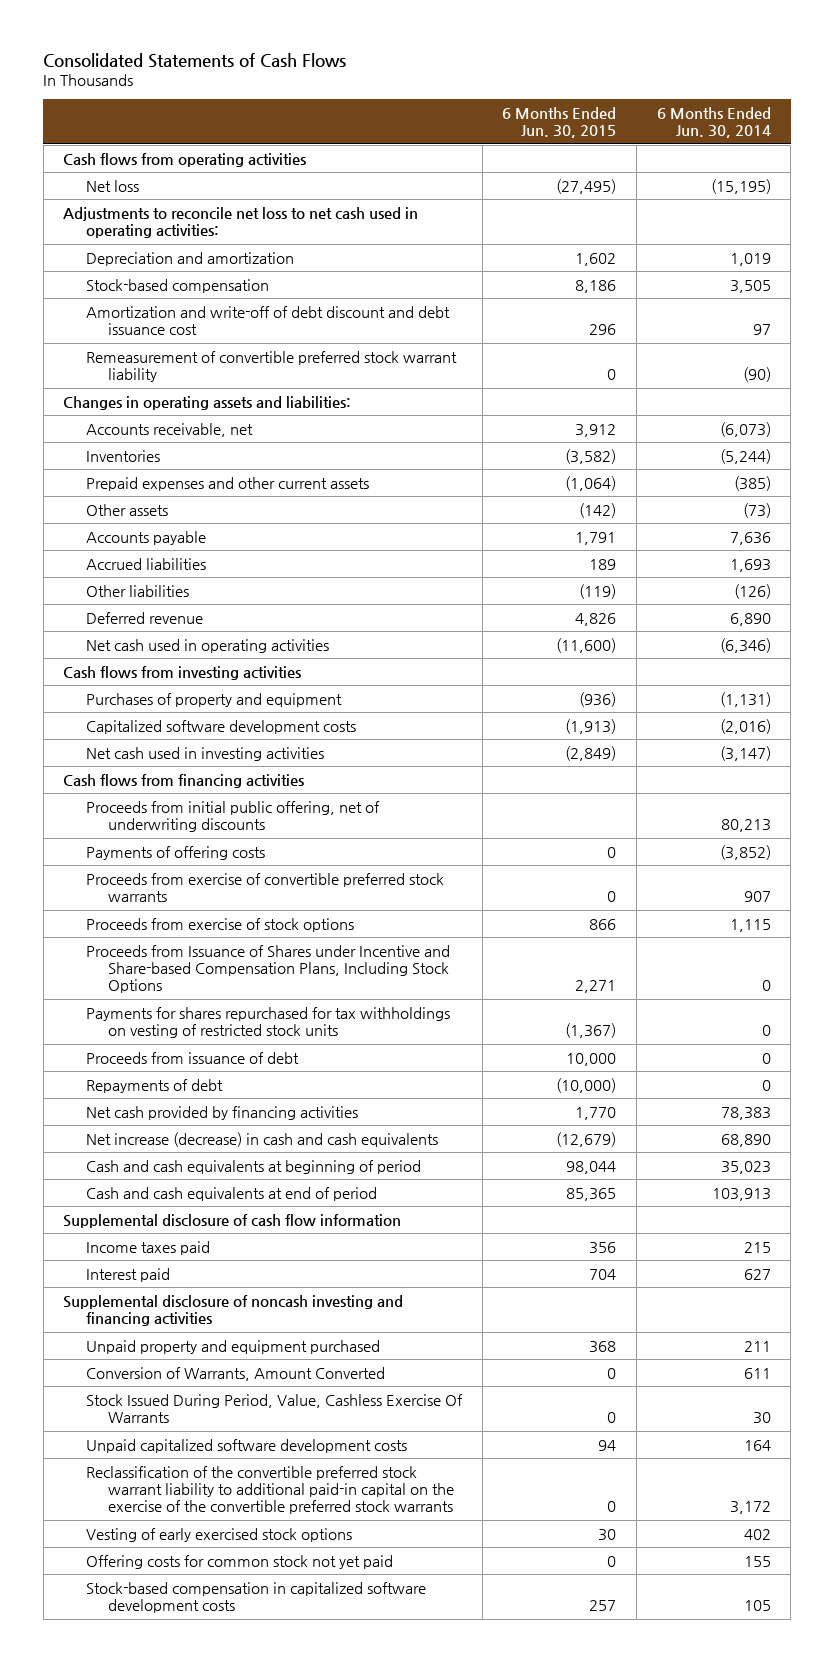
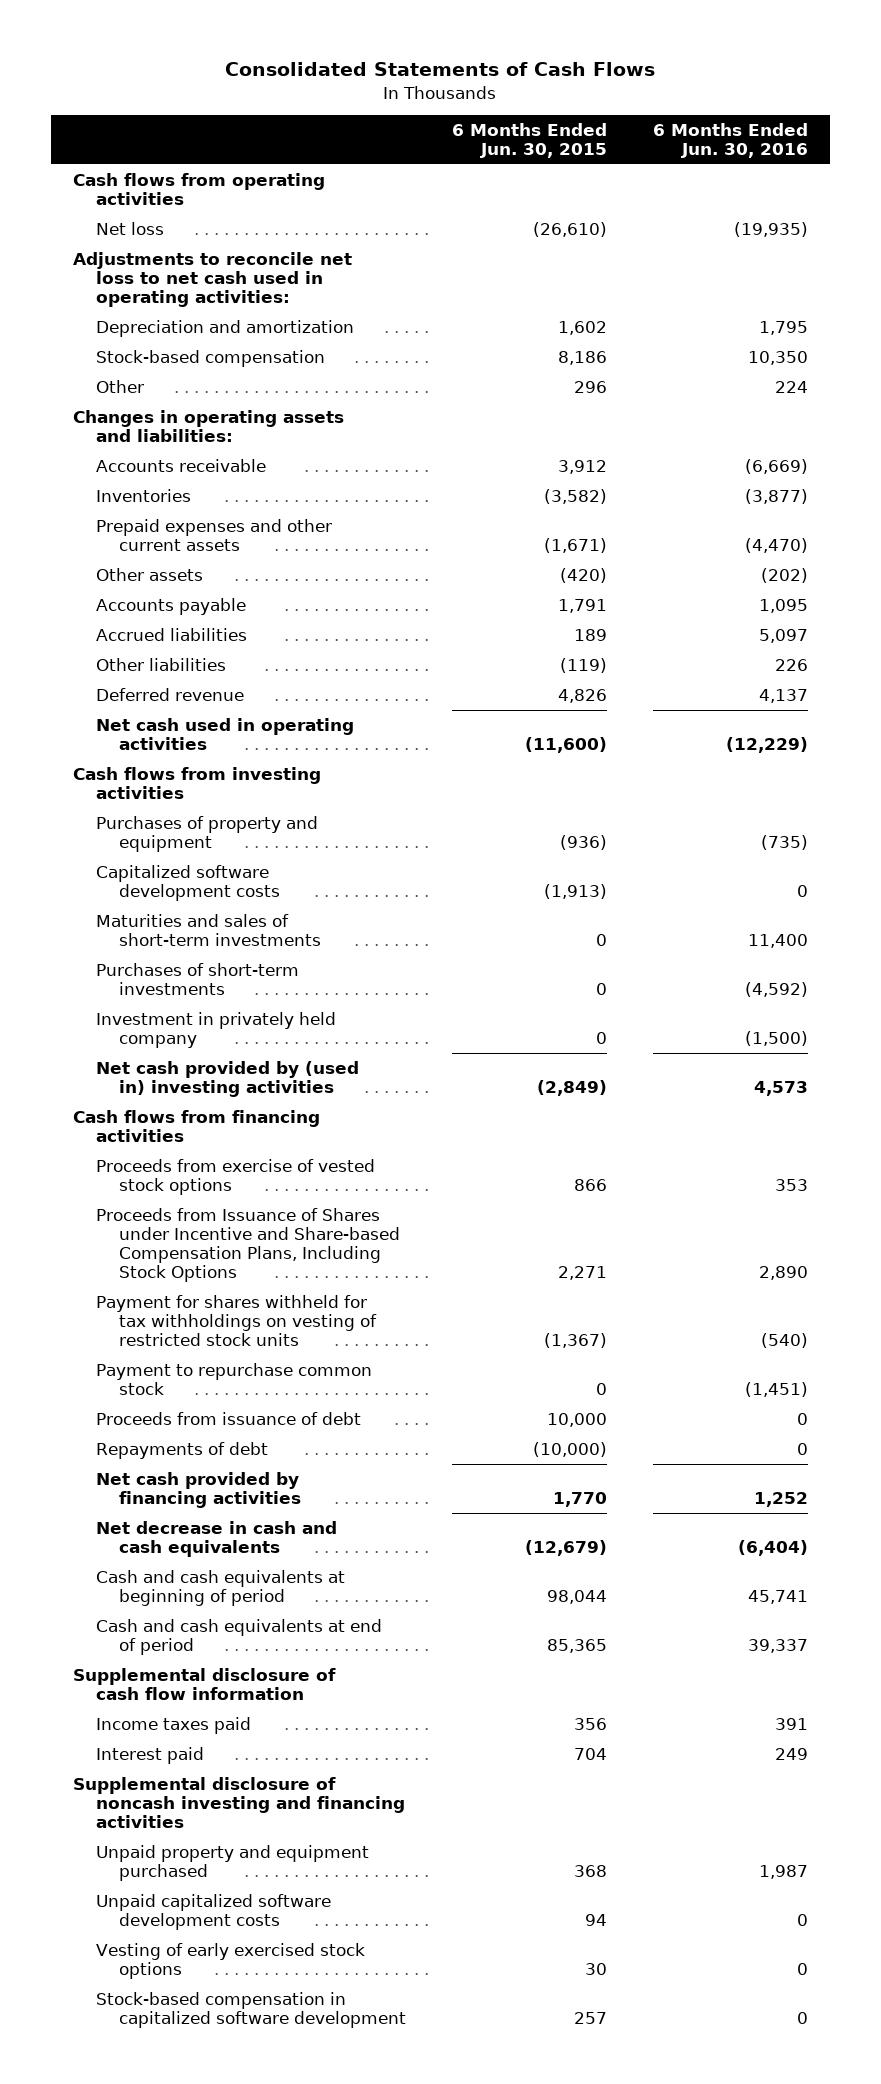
- | 6 Months Ended Jun. 30, 2015 | 6 Months Ended Jun. 30, 2014
+ | 6 Months Ended Jun. 30, 2015 | 6 Months Ended Jun. 30, 2016
- Net loss | (27,495) | (15,195)
+ Net loss | (26,610) | (19,935)
- Amortization and write-off of debt discount and debt issuance cost | 296 | 97
- Remeasurement of convertible preferred stock warrant liability | 0 | (90)
+ Other | 296 | 224
- Accounts receivable, net | 3,912 | (6,073)
+ Accounts receivable | 3,912 | (6,669)
- Prepaid expenses and other current assets | (1,064) | (385)
- Other assets | (142) | (73)
+ Prepaid expenses and other current assets | (1,671) | (4,470)
+ Other assets | (420) | (202)
- Net cash used in investing activities | (2,849) | (3,147)
+ Maturities and sales of short-term investments | 0 | 11,400
+ Purchases of short-term investments | 0 | (4,592)
+ Investment in privately held company | 0 | (1,500)
+ Net cash provided by (used in) investing activities | (2,849) | 4,573
- Proceeds from initial public offering, net of underwriting discounts | | 80,213
- Payments of offering costs | 0 | (3,852)
- Proceeds from exercise of convertible preferred stock warrants | 0 | 907
- Proceeds from exercise of stock options | 866 | 1,115
+ Proceeds from exercise of vested stock options | 866 | 353
- Payments for shares repurchased for tax withholdings on vesting of restricted stock units | (1,367) | 0
+ Payment for shares withheld for tax withholdings on vesting of restricted stock units | (1,367) | (540)
+ Payment to repurchase common stock | 0 | (1,451)
- Net increase (decrease) in cash and cash equivalents | (12,679) | 68,890
+ Net decrease in cash and cash equivalents | (12,679) | (6,404)
- Conversion of Warrants, Amount Converted | 0 | 611
- Stock Issued During Period, Value, Cashless Exercise Of Warrants | 0 | 30
- Reclassification of the convertible preferred stock warrant liability to additional paid-in capital on the exercise of the convertible preferred stock warrants | 0 | 3,172
- Offering costs for common stock not yet paid | 0 | 155
- Stock-based compensation in capitalized software development costs | 257 | 105
+ Stock-based compensation in capitalized software development | 257 | 0

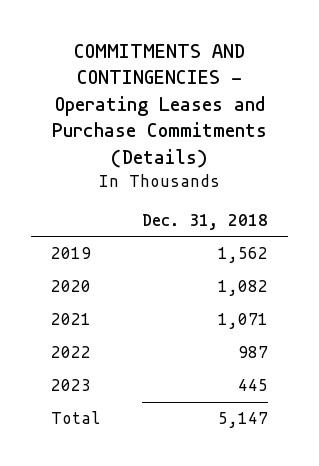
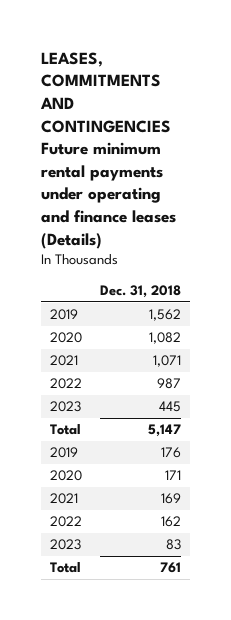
- COMMITMENTS AND CONTINGENCIES - Operating Leases and Purchase Commitments (Details)
+ LEASES, COMMITMENTS AND CONTINGENCIES Future minimum rental payments under operating and finance leases (Details)
+ 2019 | 176
+ 2020 | 171
+ 2021 | 169
+ 2022 | 162
+ 2023 | 83
+ Total | 761

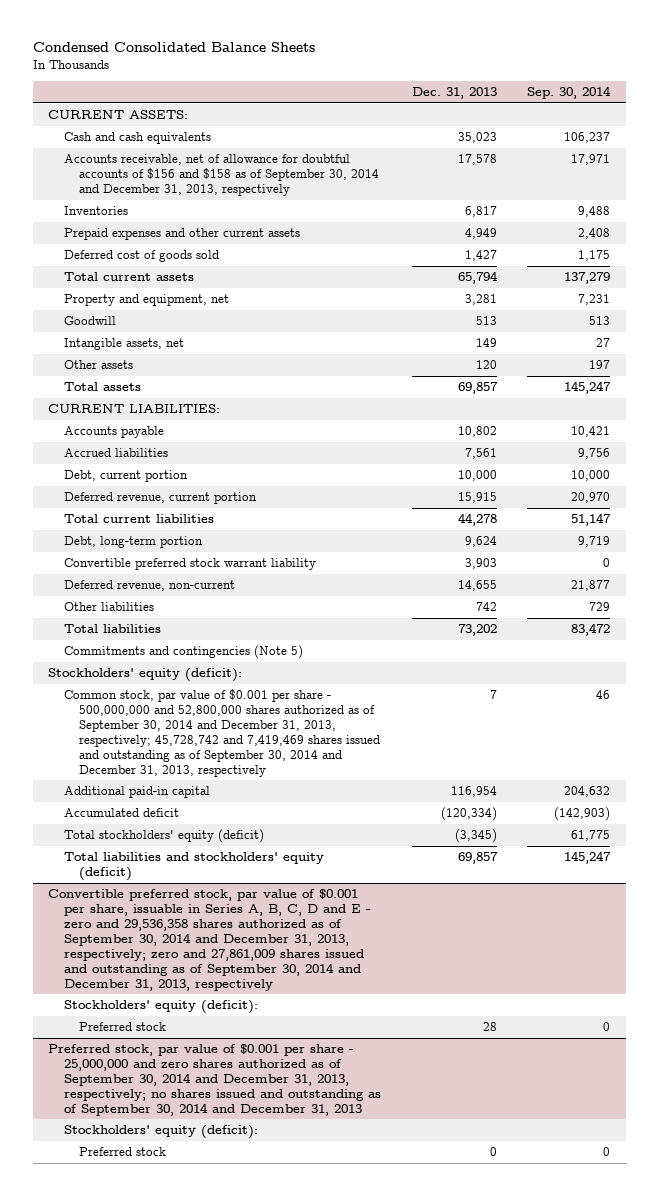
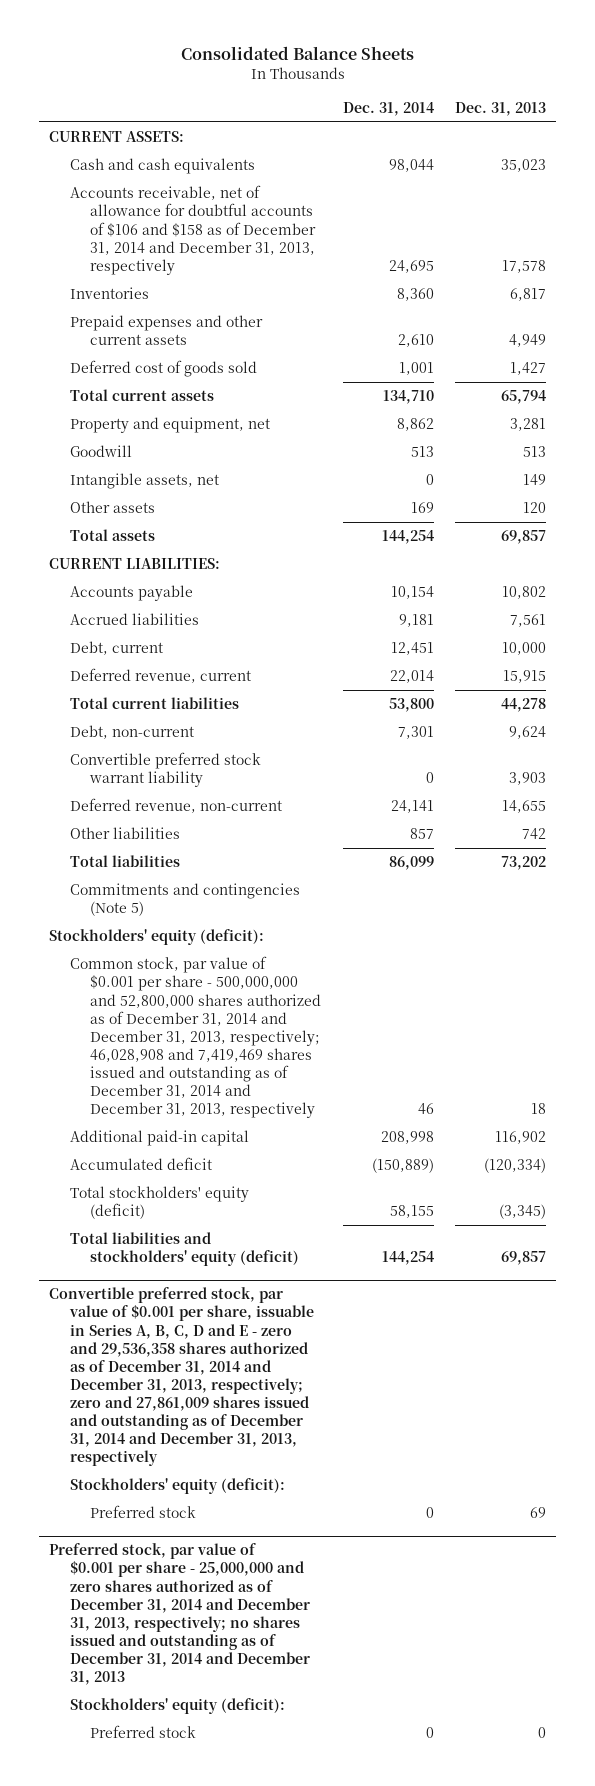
- Condensed Consolidated Balance Sheets
+ Consolidated Balance Sheets
- | Dec. 31, 2013 | Sep. 30, 2014
+ | Dec. 31, 2014 | Dec. 31, 2013
- Accounts receivable, net of allowance for doubtful accounts of $156 and $158 as of September 30, 2014 and December 31, 2013, respectively | 17,578 | 17,971
+ Accounts receivable, net of allowance for doubtful accounts of $106 and $158 as of December 31, 2014 and December 31, 2013, respectively | 24,695 | 17,578
- Debt, current portion | 10,000 | 10,000
- Deferred revenue, current portion | 15,915 | 20,970
+ Debt, current | 12,451 | 10,000
+ Deferred revenue, current | 22,014 | 15,915
- Debt, long-term portion | 9,624 | 9,719
+ Debt, non-current | 7,301 | 9,624
- Common stock, par value of $0.001 per share - 500,000,000 and 52,800,000 shares authorized as of September 30, 2014 and December 31, 2013, respectively; 45,728,742 and 7,419,469 shares issued and outstanding as of September 30, 2014 and December 31, 2013, respectively | 7 | 46
- Additional paid-in capital | 116,954 | 204,632
+ Common stock, par value of $0.001 per share - 500,000,000 and 52,800,000 shares authorized as of December 31, 2014 and December 31, 2013, respectively; 46,028,908 and 7,419,469 shares issued and outstanding as of December 31, 2014 and December 31, 2013, respectively | 46 | 18
+ Additional paid-in capital | 208,998 | 116,902
- Convertible preferred stock, par value of $0.001 per share, issuable in Series A, B, C, D and E - zero and 29,536,358 shares authorized as of September 30, 2014 and December 31, 2013, respectively; zero and 27,861,009 shares issued and outstanding as of September 30, 2014 and December 31, 2013, respectively
+ Convertible preferred stock, par value of $0.001 per share, issuable in Series A, B, C, D and E - zero and 29,536,358 shares authorized as of December 31, 2014 and December 31, 2013, respectively; zero and 27,861,009 shares issued and outstanding as of December 31, 2014 and December 31, 2013, respectively
- Preferred stock | 28 | 0
- Preferred stock, par value of $0.001 per share - 25,000,000 and zero shares authorized as of September 30, 2014 and December 31, 2013, respectively; no shares issued and outstanding as of September 30, 2014 and December 31, 2013
+ Preferred stock | 0 | 69
+ Preferred stock, par value of $0.001 per share - 25,000,000 and zero shares authorized as of December 31, 2014 and December 31, 2013, respectively; no shares issued and outstanding as of December 31, 2014 and December 31, 2013

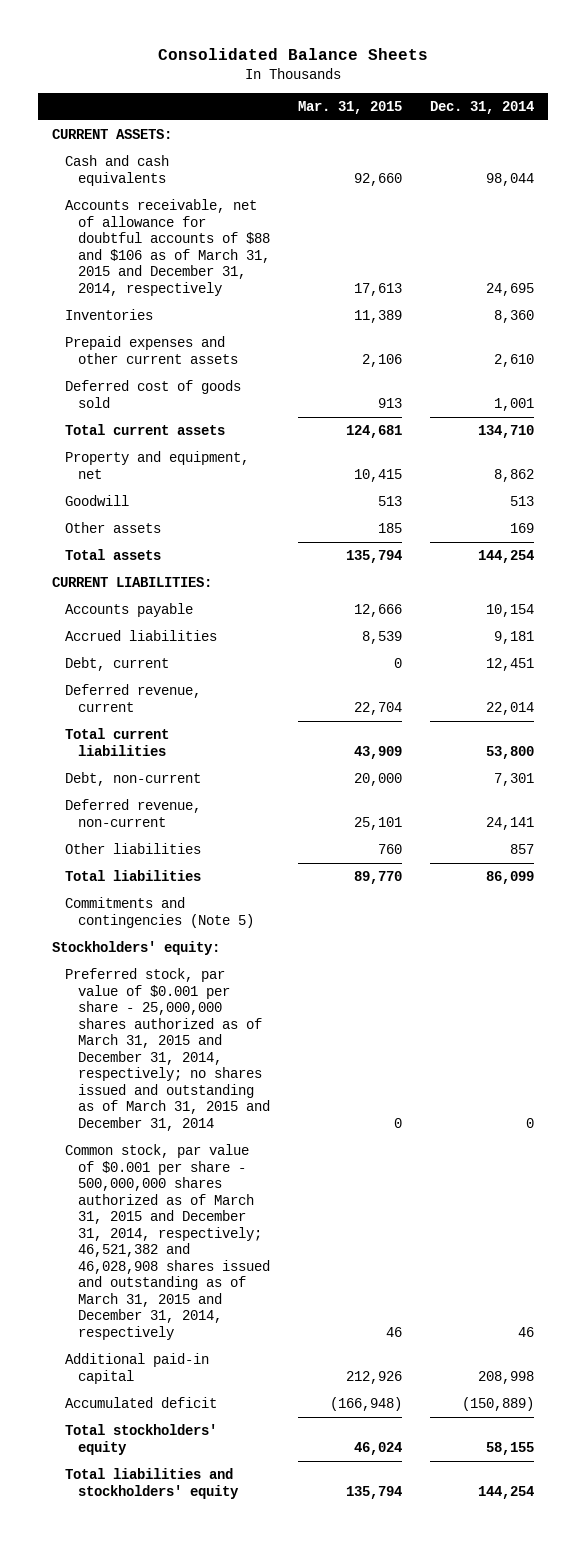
- | Dec. 31, 2014 | Dec. 31, 2013
+ | Mar. 31, 2015 | Dec. 31, 2014
- Accounts receivable, net of allowance for doubtful accounts of $106 and $158 as of December 31, 2014 and December 31, 2013, respectively | 24,695 | 17,578
+ Accounts receivable, net of allowance for doubtful accounts of $88 and $106 as of March 31, 2015 and December 31, 2014, respectively | 17,613 | 24,695
- Intangible assets, net | 0 | 149
- Convertible preferred stock warrant liability | 0 | 3,903
- Stockholders' equity (deficit):
- Common stock, par value of $0.001 per share - 500,000,000 and 52,800,000 shares authorized as of December 31, 2014 and December 31, 2013, respectively; 46,028,908 and 7,419,469 shares issued and outstanding as of December 31, 2014 and December 31, 2013, respectively | 46 | 18
+ Stockholders' equity:
+ Preferred stock, par value of $0.001 per share - 25,000,000 shares authorized as of March 31, 2015 and December 31, 2014, respectively; no shares issued and outstanding as of March 31, 2015 and December 31, 2014 | 0 | 0
+ Common stock, par value of $0.001 per share - 500,000,000 shares authorized as of March 31, 2015 and December 31, 2014, respectively; 46,521,382 and 46,028,908 shares issued and outstanding as of March 31, 2015 and December 31, 2014, respectively | 46 | 46
- Total stockholders' equity (deficit) | 58,155 | (3,345)
- Total liabilities and stockholders' equity (deficit) | 144,254 | 69,857
- Convertible preferred stock, par value of $0.001 per share, issuable in Series A, B, C, D and E - zero and 29,536,358 shares authorized as of December 31, 2014 and December 31, 2013, respectively; zero and 27,861,009 shares issued and outstanding as of December 31, 2014 and December 31, 2013, respectively
- Stockholders' equity (deficit):
- Preferred stock | 0 | 69
- Preferred stock, par value of $0.001 per share - 25,000,000 and zero shares authorized as of December 31, 2014 and December 31, 2013, respectively; no shares issued and outstanding as of December 31, 2014 and December 31, 2013
- Stockholders' equity (deficit):
- Preferred stock | 0 | 0
+ Total stockholders' equity | 46,024 | 58,155
+ Total liabilities and stockholders' equity | 135,794 | 144,254

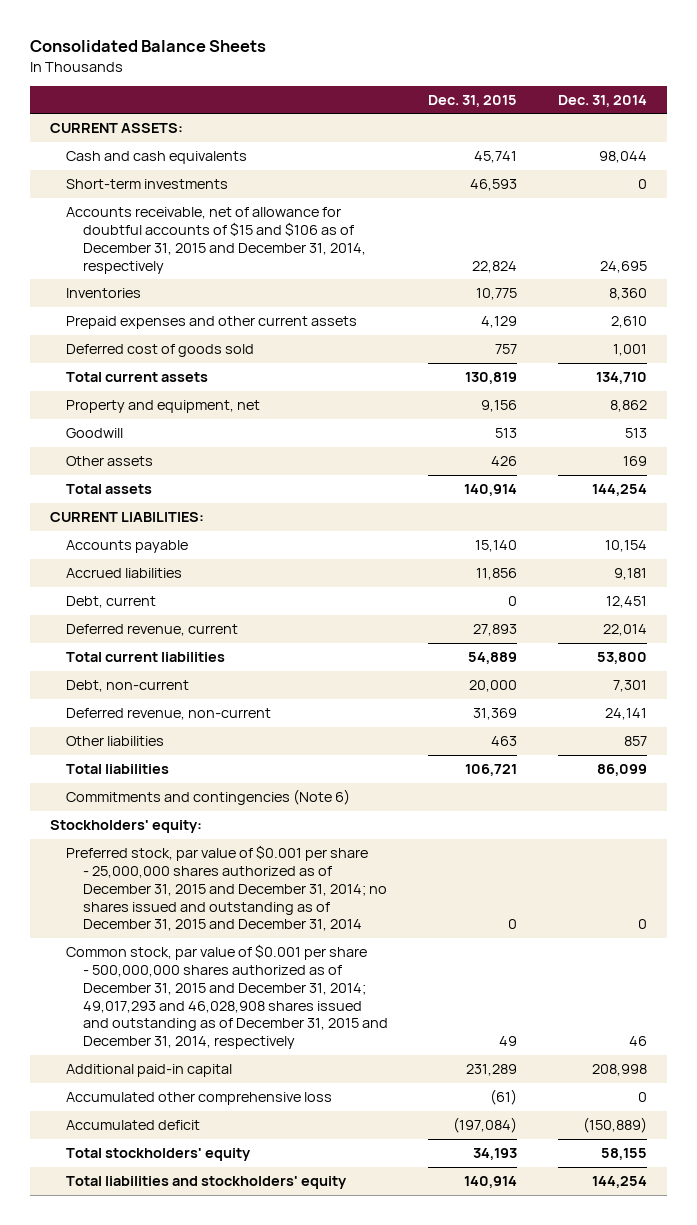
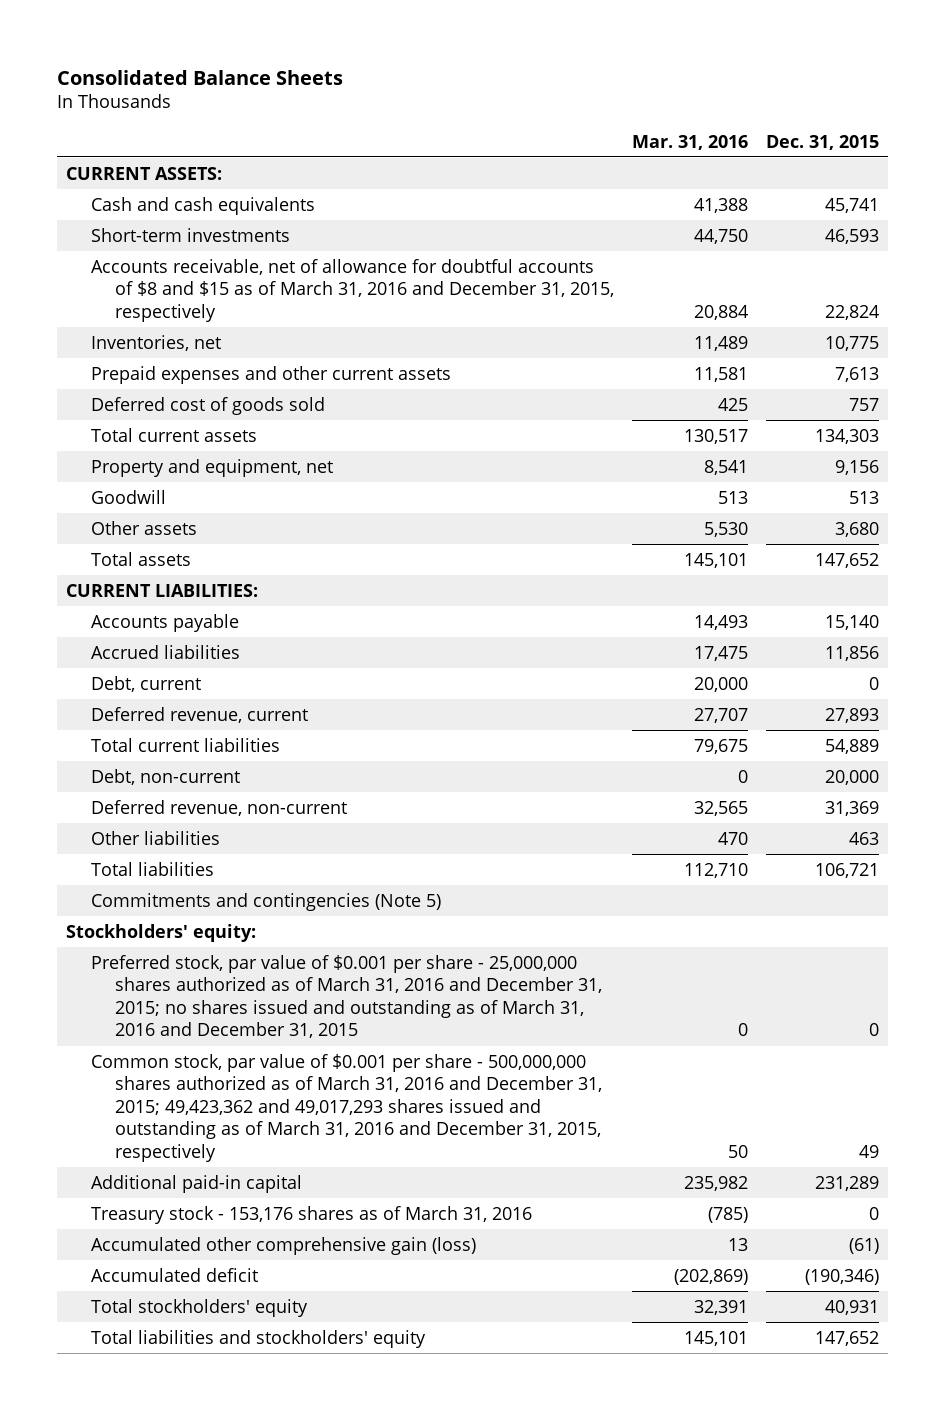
- | Dec. 31, 2015 | Dec. 31, 2014
+ | Mar. 31, 2016 | Dec. 31, 2015
- Accounts receivable, net of allowance for doubtful accounts of $15 and $106 as of December 31, 2015 and December 31, 2014, respectively | 22,824 | 24,695
- Inventories | 10,775 | 8,360
- Prepaid expenses and other current assets | 4,129 | 2,610
+ Accounts receivable, net of allowance for doubtful accounts of $8 and $15 as of March 31, 2016 and December 31, 2015, respectively | 20,884 | 22,824
+ Inventories, net | 11,489 | 10,775
+ Prepaid expenses and other current assets | 11,581 | 7,613
- Total current assets | 130,819 | 134,710
+ Total current assets | 130,517 | 134,303
- Other assets | 426 | 169
- Total assets | 140,914 | 144,254
+ Other assets | 5,530 | 3,680
+ Total assets | 145,101 | 147,652
- Commitments and contingencies (Note 6)
+ Commitments and contingencies (Note 5)
- Preferred stock, par value of $0.001 per share - 25,000,000 shares authorized as of December 31, 2015 and December 31, 2014; no shares issued and outstanding as of December 31, 2015 and December 31, 2014 | 0 | 0
- Common stock, par value of $0.001 per share - 500,000,000 shares authorized as of December 31, 2015 and December 31, 2014; 49,017,293 and 46,028,908 shares issued and outstanding as of December 31, 2015 and December 31, 2014, respectively | 49 | 46
+ Preferred stock, par value of $0.001 per share - 25,000,000 shares authorized as of March 31, 2016 and December 31, 2015; no shares issued and outstanding as of March 31, 2016 and December 31, 2015 | 0 | 0
+ Common stock, par value of $0.001 per share - 500,000,000 shares authorized as of March 31, 2016 and December 31, 2015; 49,423,362 and 49,017,293 shares issued and outstanding as of March 31, 2016 and December 31, 2015, respectively | 50 | 49
- Accumulated other comprehensive loss | (61) | 0
- Accumulated deficit | (197,084) | (150,889)
- Total stockholders' equity | 34,193 | 58,155
- Total liabilities and stockholders' equity | 140,914 | 144,254
+ Treasury stock - 153,176 shares as of March 31, 2016 | (785) | 0
+ Accumulated other comprehensive gain (loss) | 13 | (61)
+ Accumulated deficit | (202,869) | (190,346)
+ Total stockholders' equity | 32,391 | 40,931
+ Total liabilities and stockholders' equity | 145,101 | 147,652

